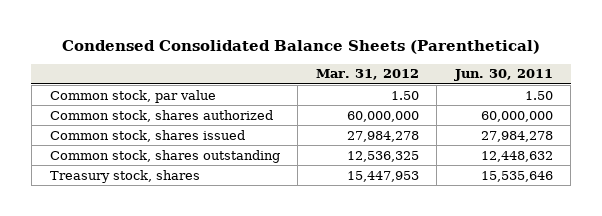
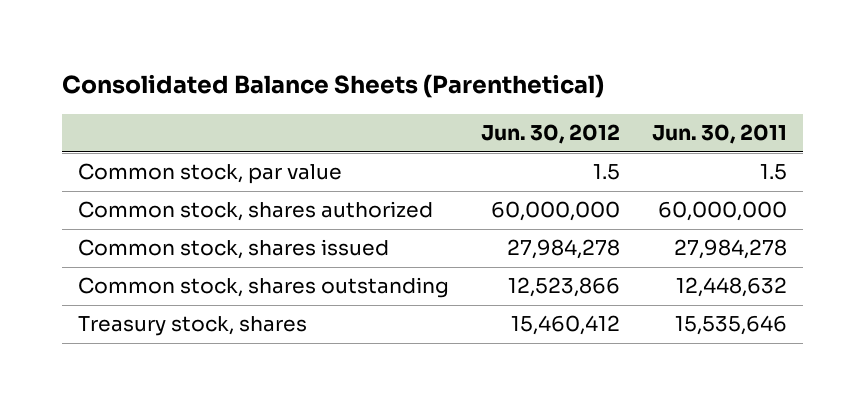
- Condensed Consolidated Balance Sheets (Parenthetical)
+ Consolidated Balance Sheets (Parenthetical)
- | Mar. 31, 2012 | Jun. 30, 2011
+ | Jun. 30, 2012 | Jun. 30, 2011
- Common stock, par value | 1.50 | 1.50
+ Common stock, par value | 1.5 | 1.5

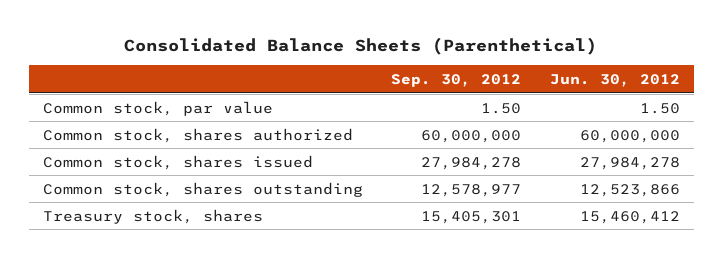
- | Jun. 30, 2012 | Jun. 30, 2011
+ | Sep. 30, 2012 | Jun. 30, 2012
- Common stock, par value | 1.5 | 1.5
+ Common stock, par value | 1.50 | 1.50

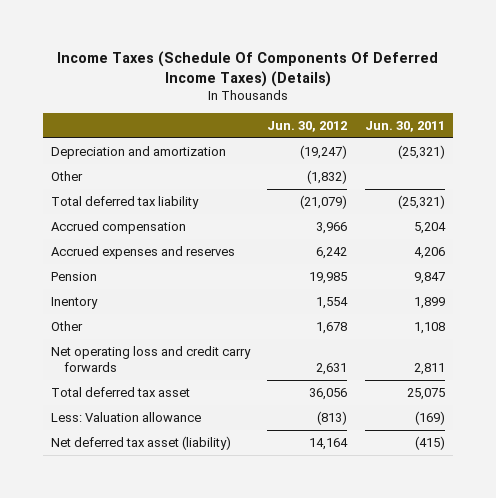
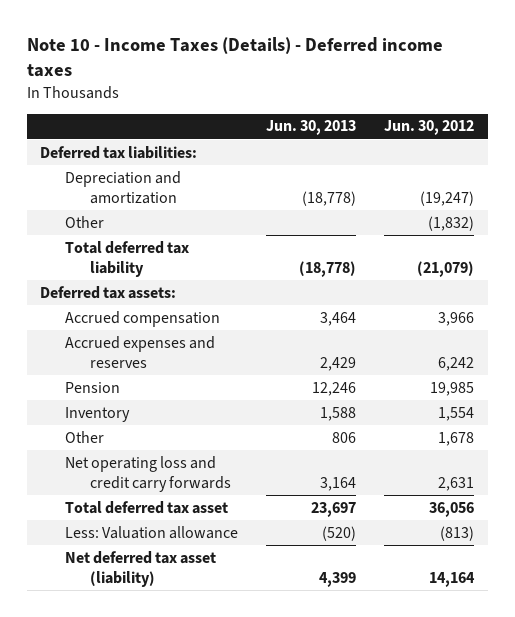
- Income Taxes (Schedule Of Components Of Deferred Income Taxes) (Details)
+ Note 10 - Income Taxes (Details) - Deferred income taxes
- | Jun. 30, 2012 | Jun. 30, 2011
+ | Jun. 30, 2013 | Jun. 30, 2012
+ Deferred tax liabilities:
+ Deferred tax assets:
- Inentory | 1,554 | 1,899
+ Inventory | 1,588 | 1,554

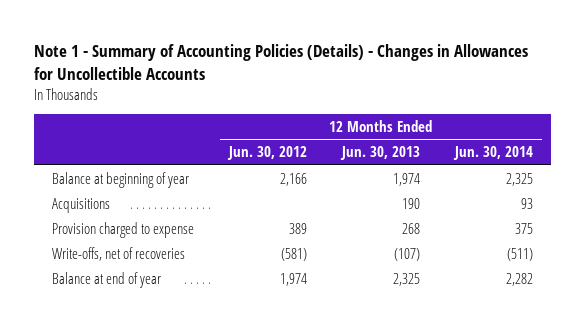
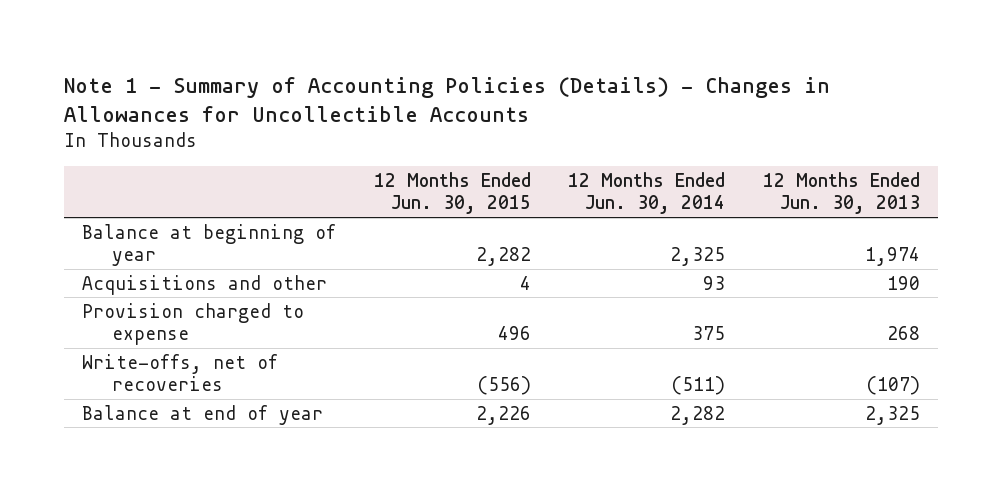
- | 12 Months Ended Jun. 30, 2012 | 12 Months Ended Jun. 30, 2013 | 12 Months Ended Jun. 30, 2014
+ | 12 Months Ended Jun. 30, 2015 | 12 Months Ended Jun. 30, 2014 | 12 Months Ended Jun. 30, 2013
- Acquisitions | | 190 | 93
+ Acquisitions and other | 4 | 93 | 190

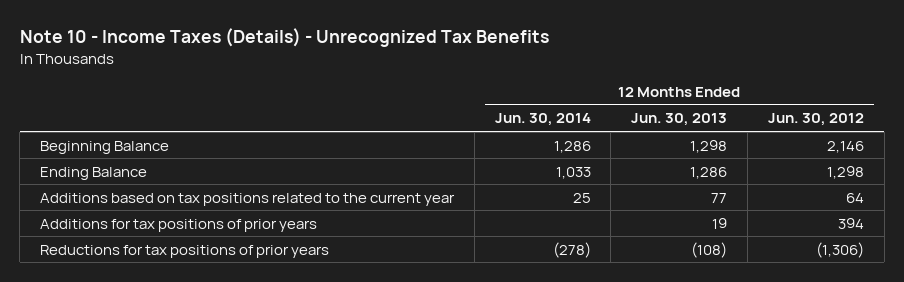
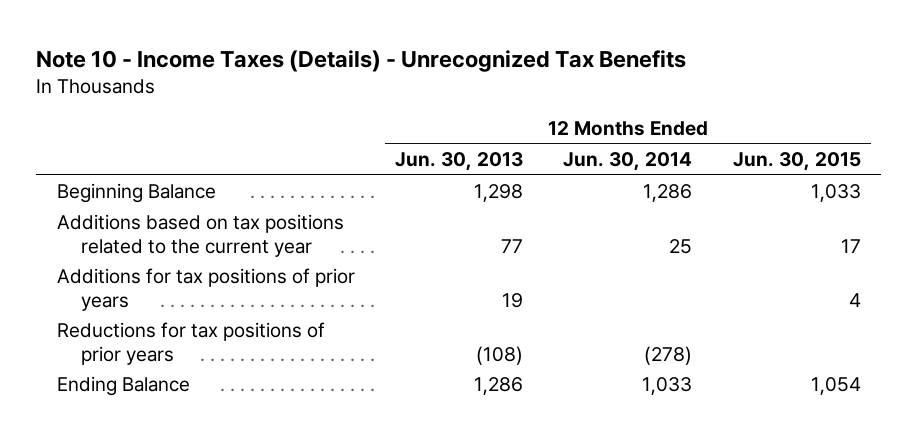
- | 12 Months Ended Jun. 30, 2014 | 12 Months Ended Jun. 30, 2013 | 12 Months Ended Jun. 30, 2012
+ | 12 Months Ended Jun. 30, 2013 | 12 Months Ended Jun. 30, 2014 | 12 Months Ended Jun. 30, 2015
moved down: Ending Balance | 1,286 | 1,033 | 1,054

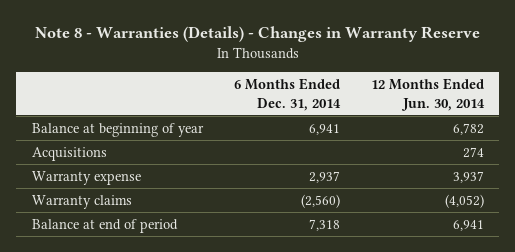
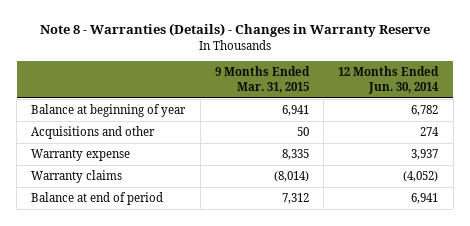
- | 6 Months Ended Dec. 31, 2014 | 12 Months Ended Jun. 30, 2014
+ | 9 Months Ended Mar. 31, 2015 | 12 Months Ended Jun. 30, 2014
- Acquisitions | | 274
+ Acquisitions and other | 50 | 274

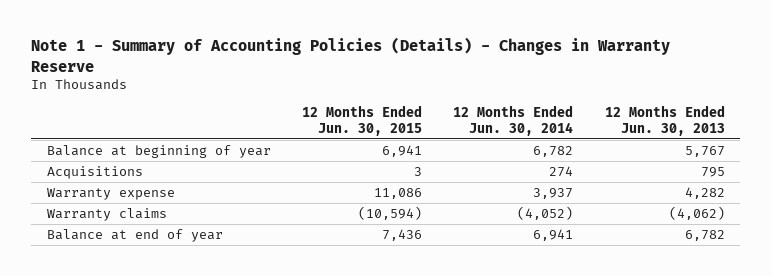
- Note 8 - Warranties (Details) - Changes in Warranty Reserve
+ Note 1 - Summary of Accounting Policies (Details) - Changes in Warranty Reserve
- | 9 Months Ended Mar. 31, 2015 | 12 Months Ended Jun. 30, 2014
+ | 12 Months Ended Jun. 30, 2015 | 12 Months Ended Jun. 30, 2014 | 12 Months Ended Jun. 30, 2013
- Acquisitions and other | 50 | 274
+ Acquisitions | 3 | 274 | 795
- Balance at end of period | 7,312 | 6,941
+ Balance at end of year | 7,436 | 6,941 | 6,782

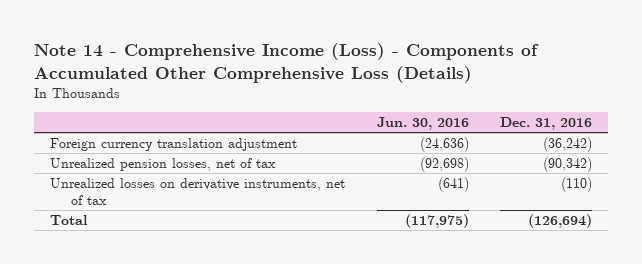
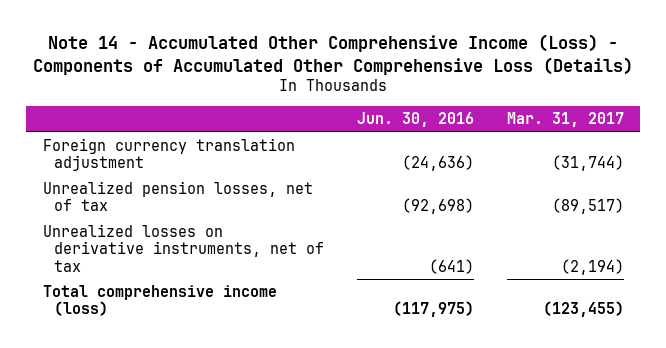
- Note 14 - Comprehensive Income (Loss) - Components of Accumulated Other Comprehensive Loss (Details)
+ Note 14 - Accumulated Other Comprehensive Income (Loss) - Components of Accumulated Other Comprehensive Loss (Details)
- | Jun. 30, 2016 | Dec. 31, 2016
+ | Jun. 30, 2016 | Mar. 31, 2017
- Total | (117,975) | (126,694)
+ Total comprehensive income (loss) | (117,975) | (123,455)

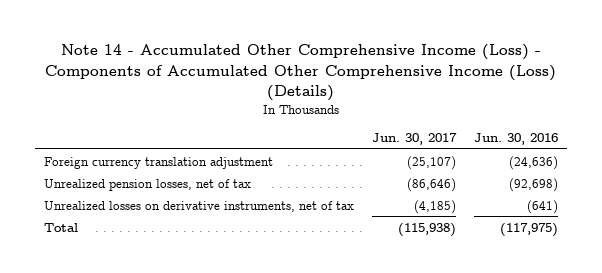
- Note 14 - Accumulated Other Comprehensive Income (Loss) - Components of Accumulated Other Comprehensive Loss (Details)
+ Note 14 - Accumulated Other Comprehensive Income (Loss) - Components of Accumulated Other Comprehensive Income (Loss) (Details)
- | Jun. 30, 2016 | Mar. 31, 2017
+ | Jun. 30, 2017 | Jun. 30, 2016
- Total comprehensive income (loss) | (117,975) | (123,455)
+ Total | (115,938) | (117,975)

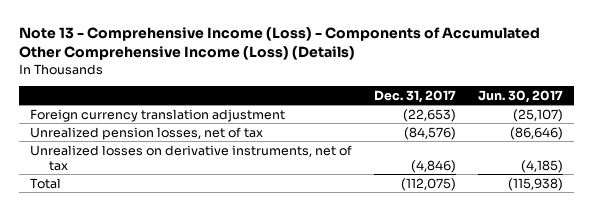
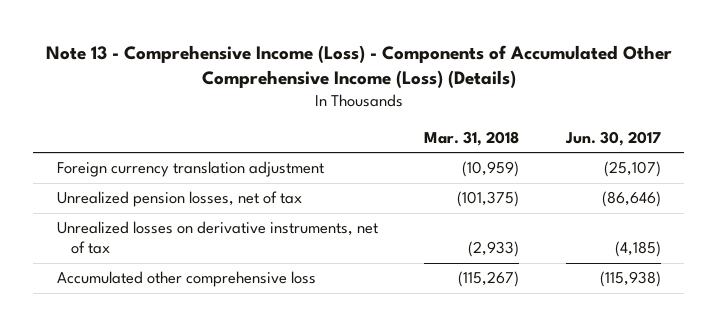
- | Dec. 31, 2017 | Jun. 30, 2017
+ | Mar. 31, 2018 | Jun. 30, 2017
- Total | (112,075) | (115,938)
+ Accumulated other comprehensive loss | (115,267) | (115,938)

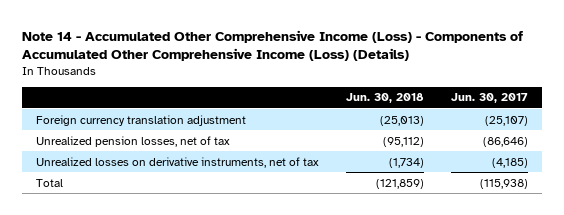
- Note 13 - Comprehensive Income (Loss) - Components of Accumulated Other Comprehensive Income (Loss) (Details)
+ Note 14 - Accumulated Other Comprehensive Income (Loss) - Components of Accumulated Other Comprehensive Income (Loss) (Details)
- | Mar. 31, 2018 | Jun. 30, 2017
+ | Jun. 30, 2018 | Jun. 30, 2017
- Accumulated other comprehensive loss | (115,267) | (115,938)
+ Total | (121,859) | (115,938)

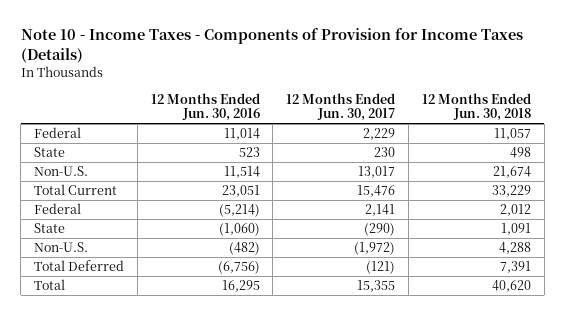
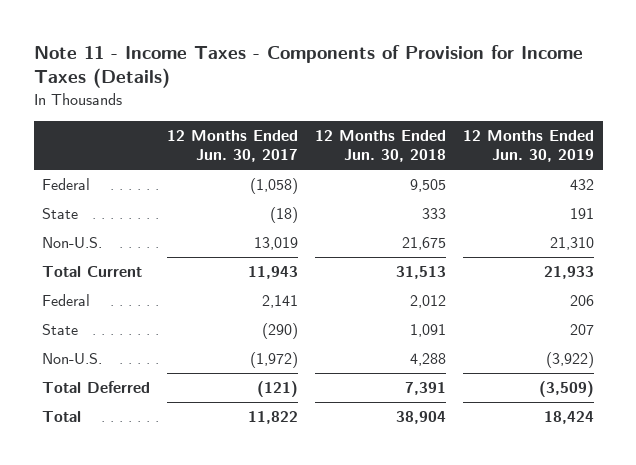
- Note 10 - Income Taxes - Components of Provision for Income Taxes (Details)
+ Note 11 - Income Taxes - Components of Provision for Income Taxes (Details)
- | 12 Months Ended Jun. 30, 2016 | 12 Months Ended Jun. 30, 2017 | 12 Months Ended Jun. 30, 2018
+ | 12 Months Ended Jun. 30, 2017 | 12 Months Ended Jun. 30, 2018 | 12 Months Ended Jun. 30, 2019
- Federal | 11,014 | 2,229 | 11,057
- State | 523 | 230 | 498
- Non-U.S. | 11,514 | 13,017 | 21,674
- Total Current | 23,051 | 15,476 | 33,229
+ Federal | (1,058) | 9,505 | 432
+ State | (18) | 333 | 191
+ Non-U.S. | 13,019 | 21,675 | 21,310
+ Total Current | 11,943 | 31,513 | 21,933
- Total | 16,295 | 15,355 | 40,620
+ Total | 11,822 | 38,904 | 18,424

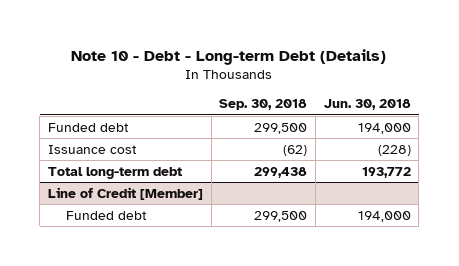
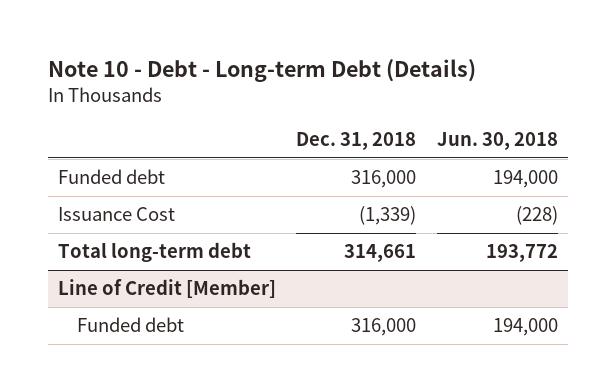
- | Sep. 30, 2018 | Jun. 30, 2018
+ | Dec. 31, 2018 | Jun. 30, 2018
- Issuance cost | (62) | (228)
+ Issuance Cost | (1,339) | (228)

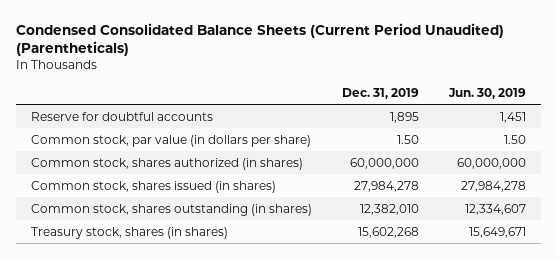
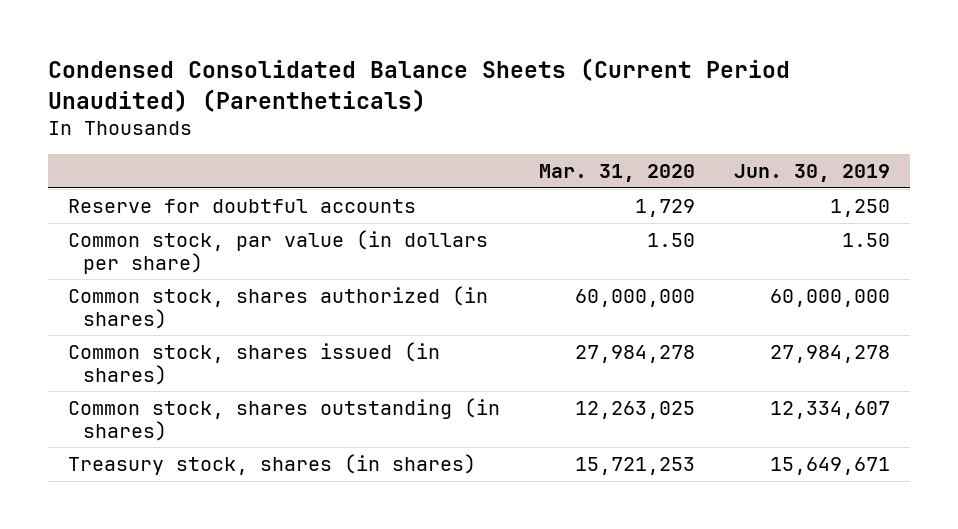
- | Dec. 31, 2019 | Jun. 30, 2019
+ | Mar. 31, 2020 | Jun. 30, 2019
- Reserve for doubtful accounts | 1,895 | 1,451
+ Reserve for doubtful accounts | 1,729 | 1,250

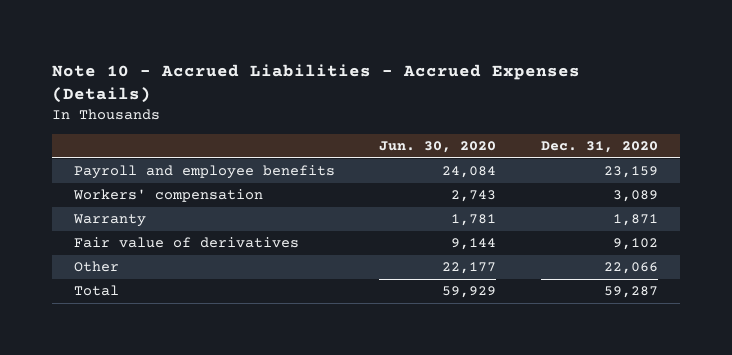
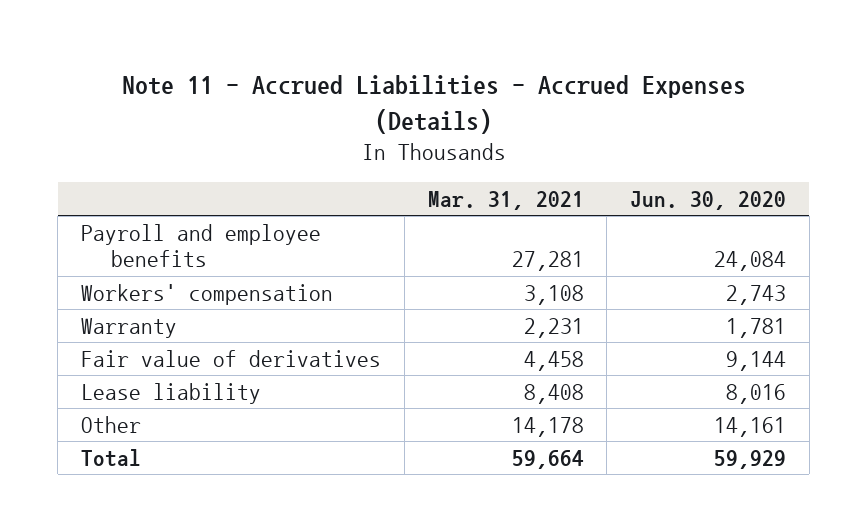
- Note 10 - Accrued Liabilities - Accrued Expenses (Details)
+ Note 11 - Accrued Liabilities - Accrued Expenses (Details)
- | Jun. 30, 2020 | Dec. 31, 2020
+ | Mar. 31, 2021 | Jun. 30, 2020
- Other | 22,177 | 22,066
+ Lease liability | 8,408 | 8,016
+ Other | 14,178 | 14,161

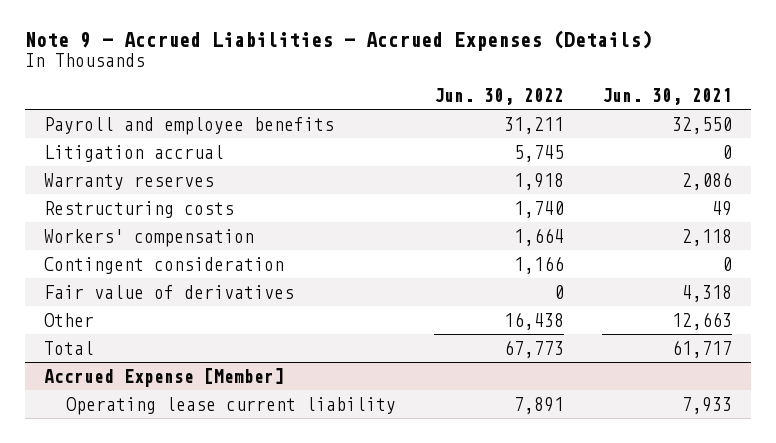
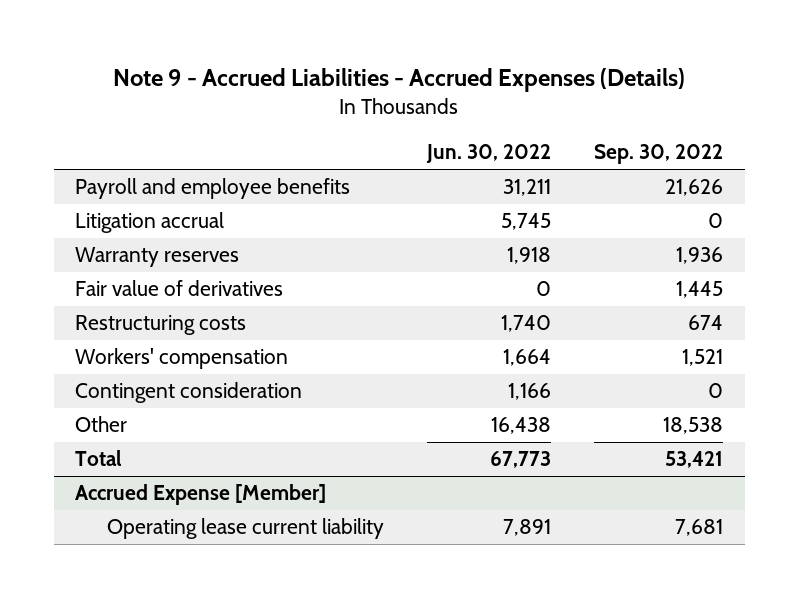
- | Jun. 30, 2022 | Jun. 30, 2021
+ | Jun. 30, 2022 | Sep. 30, 2022
moved up: Fair value of derivatives | 0 | 1,445

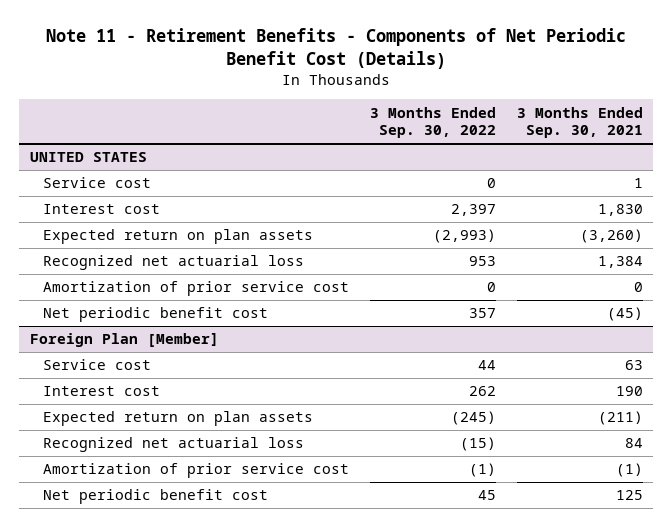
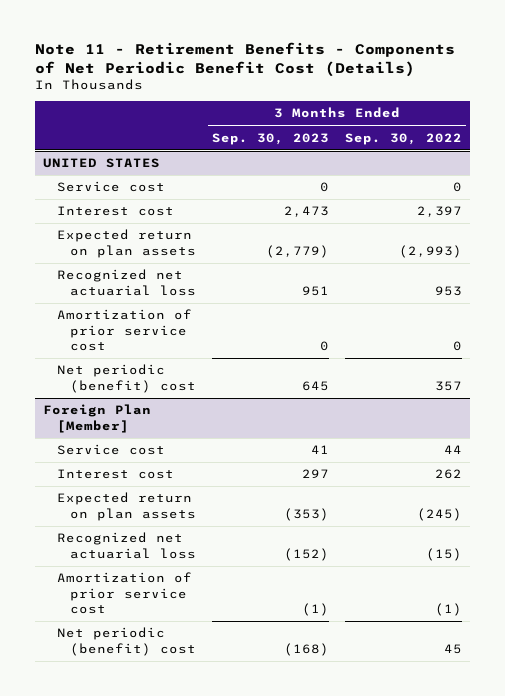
- | 3 Months Ended Sep. 30, 2022 | 3 Months Ended Sep. 30, 2021
+ | 3 Months Ended Sep. 30, 2023 | 3 Months Ended Sep. 30, 2022
@ UNITED STATES
- Net periodic benefit cost | 357 | (45)
+ Net periodic (benefit) cost | 645 | 357
@ Foreign Plan [Member]
- Net periodic benefit cost | 45 | 125
+ Net periodic (benefit) cost | (168) | 45

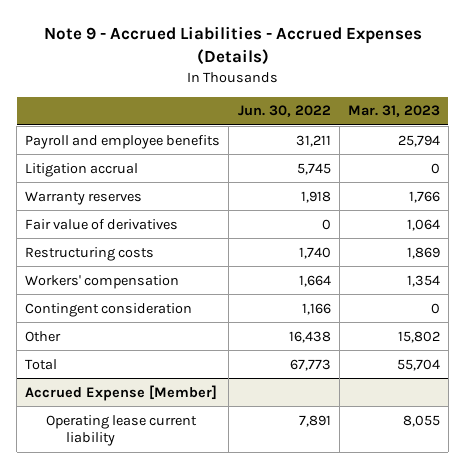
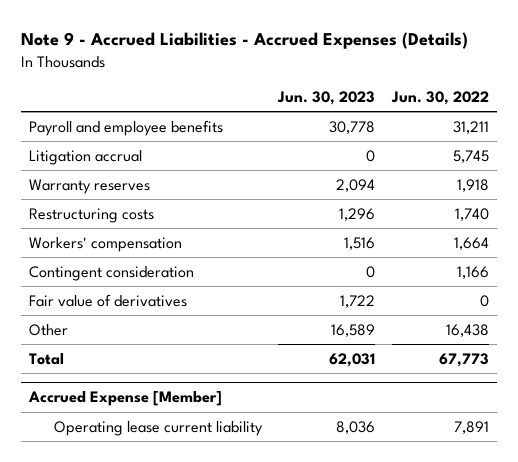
- | Jun. 30, 2022 | Mar. 31, 2023
+ | Jun. 30, 2023 | Jun. 30, 2022
moved down: Fair value of derivatives | 1,722 | 0

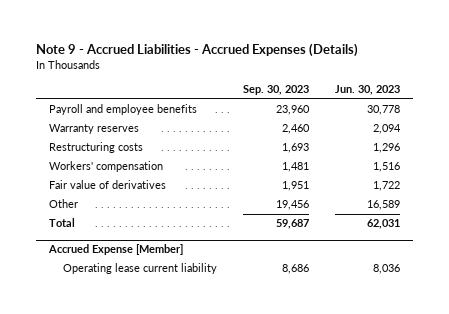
- | Jun. 30, 2023 | Jun. 30, 2022
+ | Sep. 30, 2023 | Jun. 30, 2023
- Litigation accrual | 0 | 5,745
- Contingent consideration | 0 | 1,166

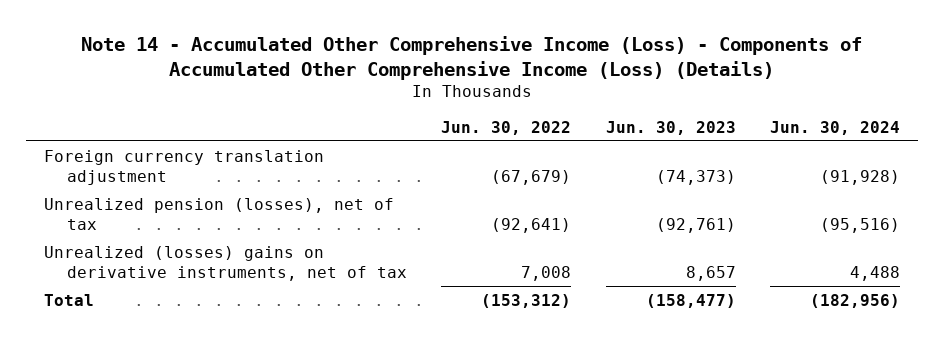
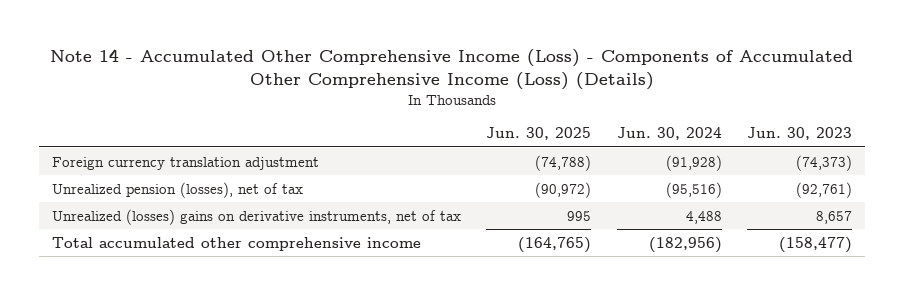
- | Jun. 30, 2022 | Jun. 30, 2023 | Jun. 30, 2024
+ | Jun. 30, 2025 | Jun. 30, 2024 | Jun. 30, 2023
- Total | (153,312) | (158,477) | (182,956)
+ Total accumulated other comprehensive income | (164,765) | (182,956) | (158,477)

